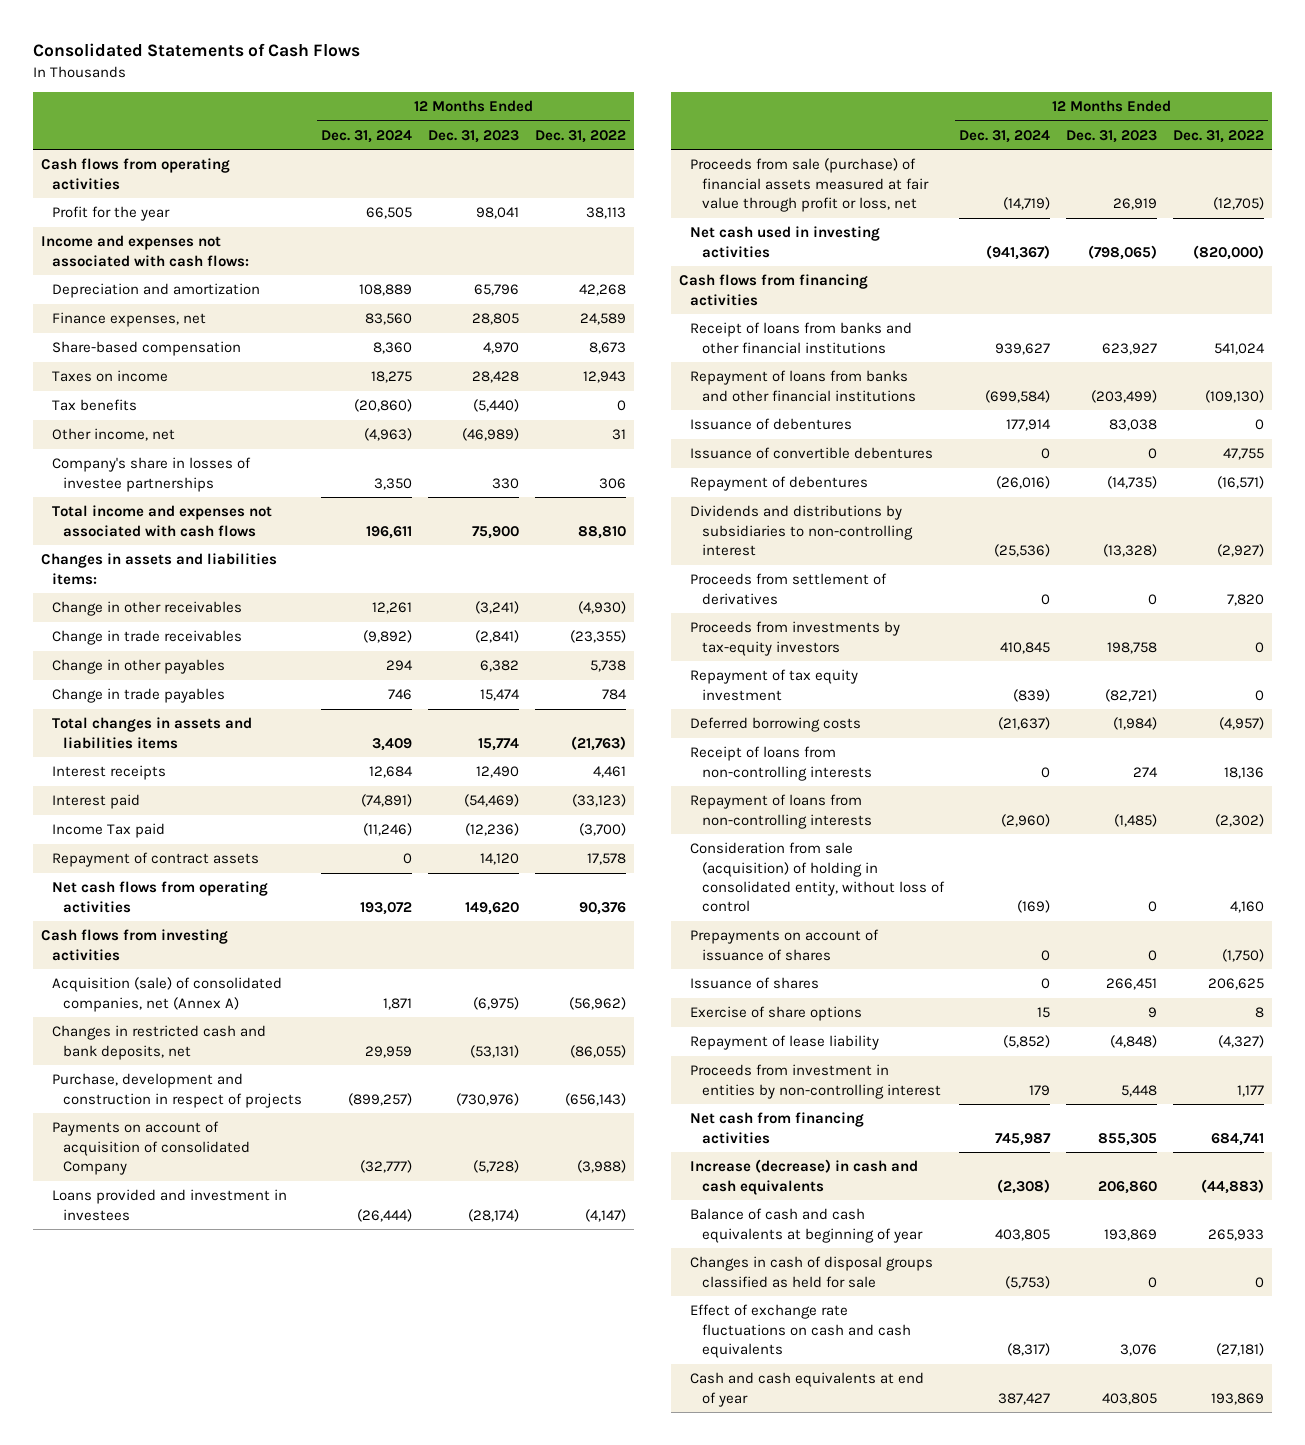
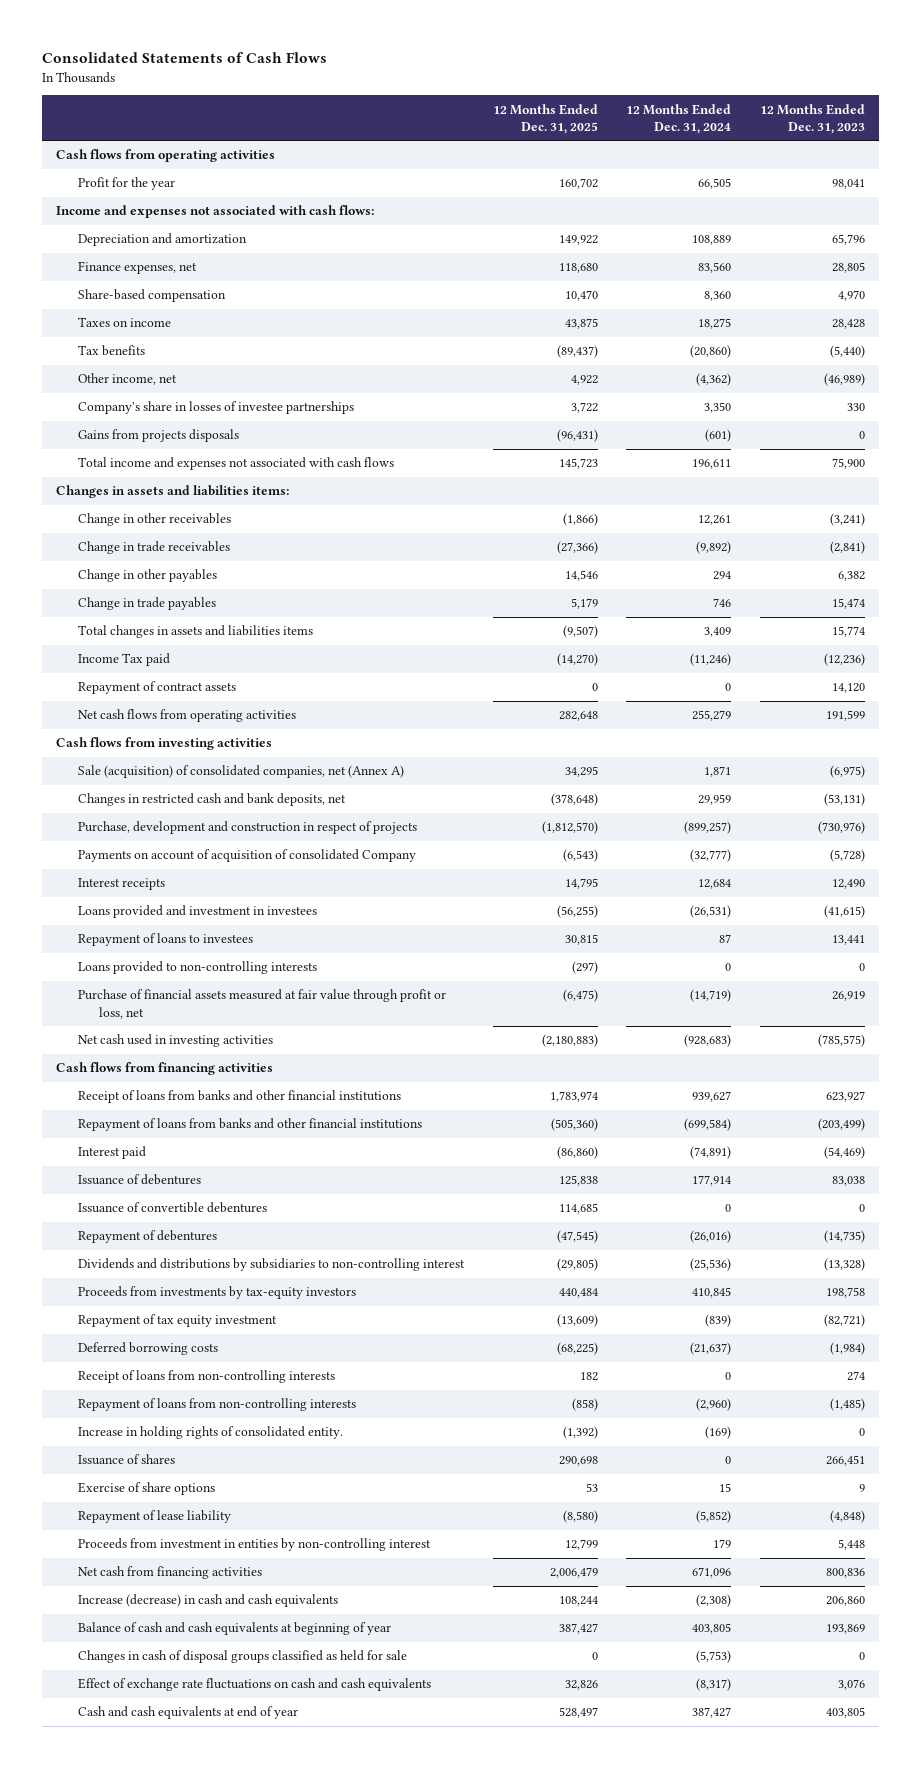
- | 12 Months Ended Dec. 31, 2024 | 12 Months Ended Dec. 31, 2023 | 12 Months Ended Dec. 31, 2022
+ | 12 Months Ended Dec. 31, 2025 | 12 Months Ended Dec. 31, 2024 | 12 Months Ended Dec. 31, 2023
- Other income, net | (4,963) | (46,989) | 31
+ Other income, net | 4,922 | (4,362) | (46,989)
+ Gains from projects disposals | (96,431) | (601) | 0
- Net cash flows from operating activities | 193,072 | 149,620 | 90,376
+ Net cash flows from operating activities | 282,648 | 255,279 | 191,599
- Acquisition (sale) of consolidated companies, net (Annex A) | 1,871 | (6,975) | (56,962)
+ Sale (acquisition) of consolidated companies, net (Annex A) | 34,295 | 1,871 | (6,975)
- Loans provided and investment in investees | (26,444) | (28,174) | (4,147)
- Proceeds from sale (purchase) of financial assets measured at fair value through profit or loss, net | (14,719) | 26,919 | (12,705)
- Net cash used in investing activities | (941,367) | (798,065) | (820,000)
moved down: Interest receipts | 14,795 | 12,684 | 12,490
+ Loans provided and investment in investees | (56,255) | (26,531) | (41,615)
+ Repayment of loans to investees | 30,815 | 87 | 13,441
+ Loans provided to non-controlling interests | (297) | 0 | 0
+ Purchase of financial assets measured at fair value through profit or loss, net | (6,475) | (14,719) | 26,919
+ Net cash used in investing activities | (2,180,883) | (928,683) | (785,575)
moved down: Interest paid | (86,860) | (74,891) | (54,469)
- Proceeds from settlement of derivatives | 0 | 0 | 7,820
- Consideration from sale (acquisition) of holding in consolidated entity, without loss of control | (169) | 0 | 4,160
- Prepayments on account of issuance of shares | 0 | 0 | (1,750)
+ Increase in holding rights of consolidated entity. | (1,392) | (169) | 0
- Net cash from financing activities | 745,987 | 855,305 | 684,741
+ Net cash from financing activities | 2,006,479 | 671,096 | 800,836

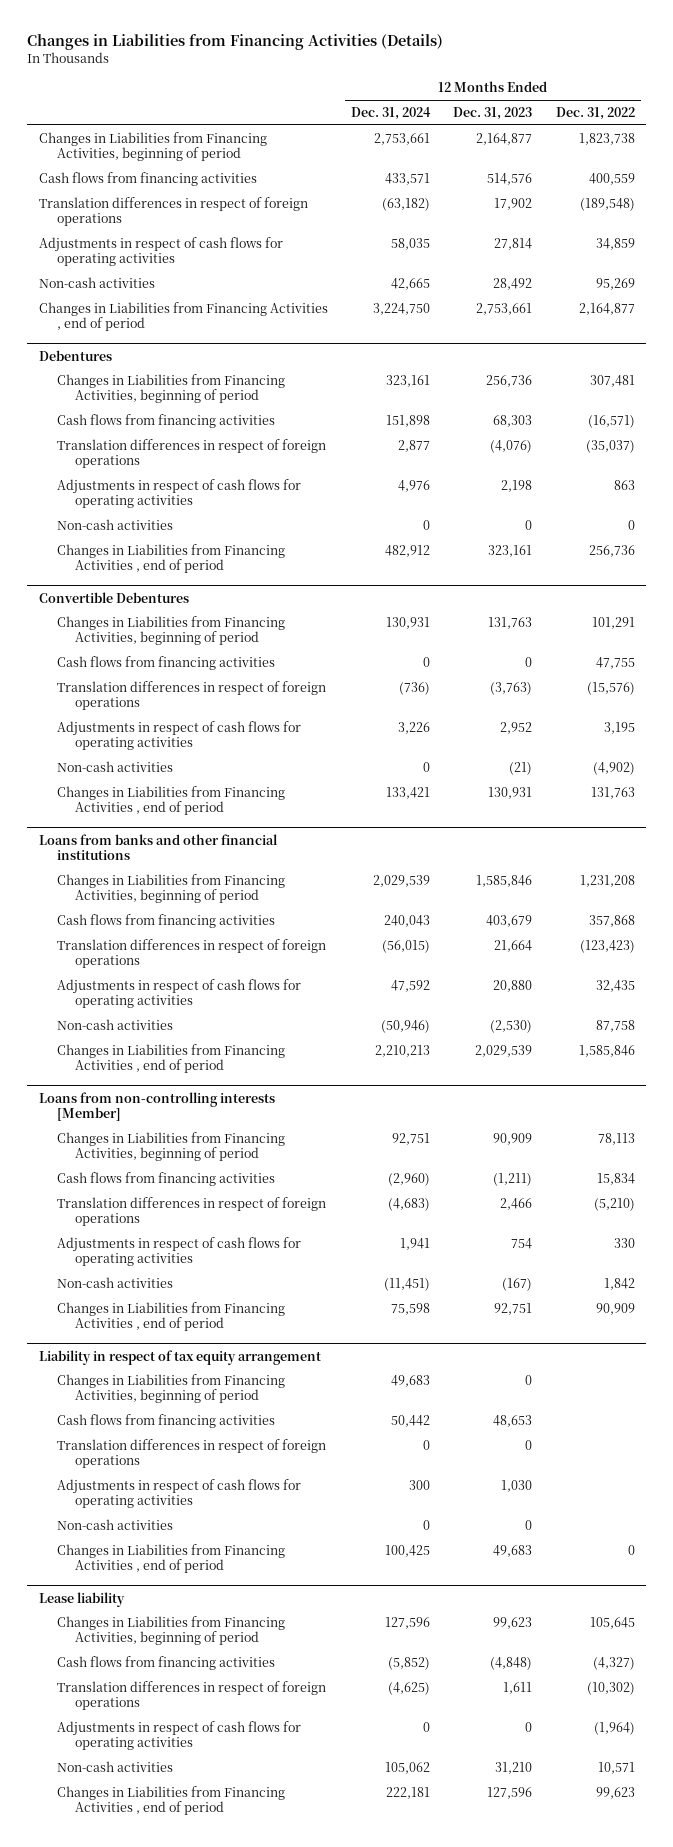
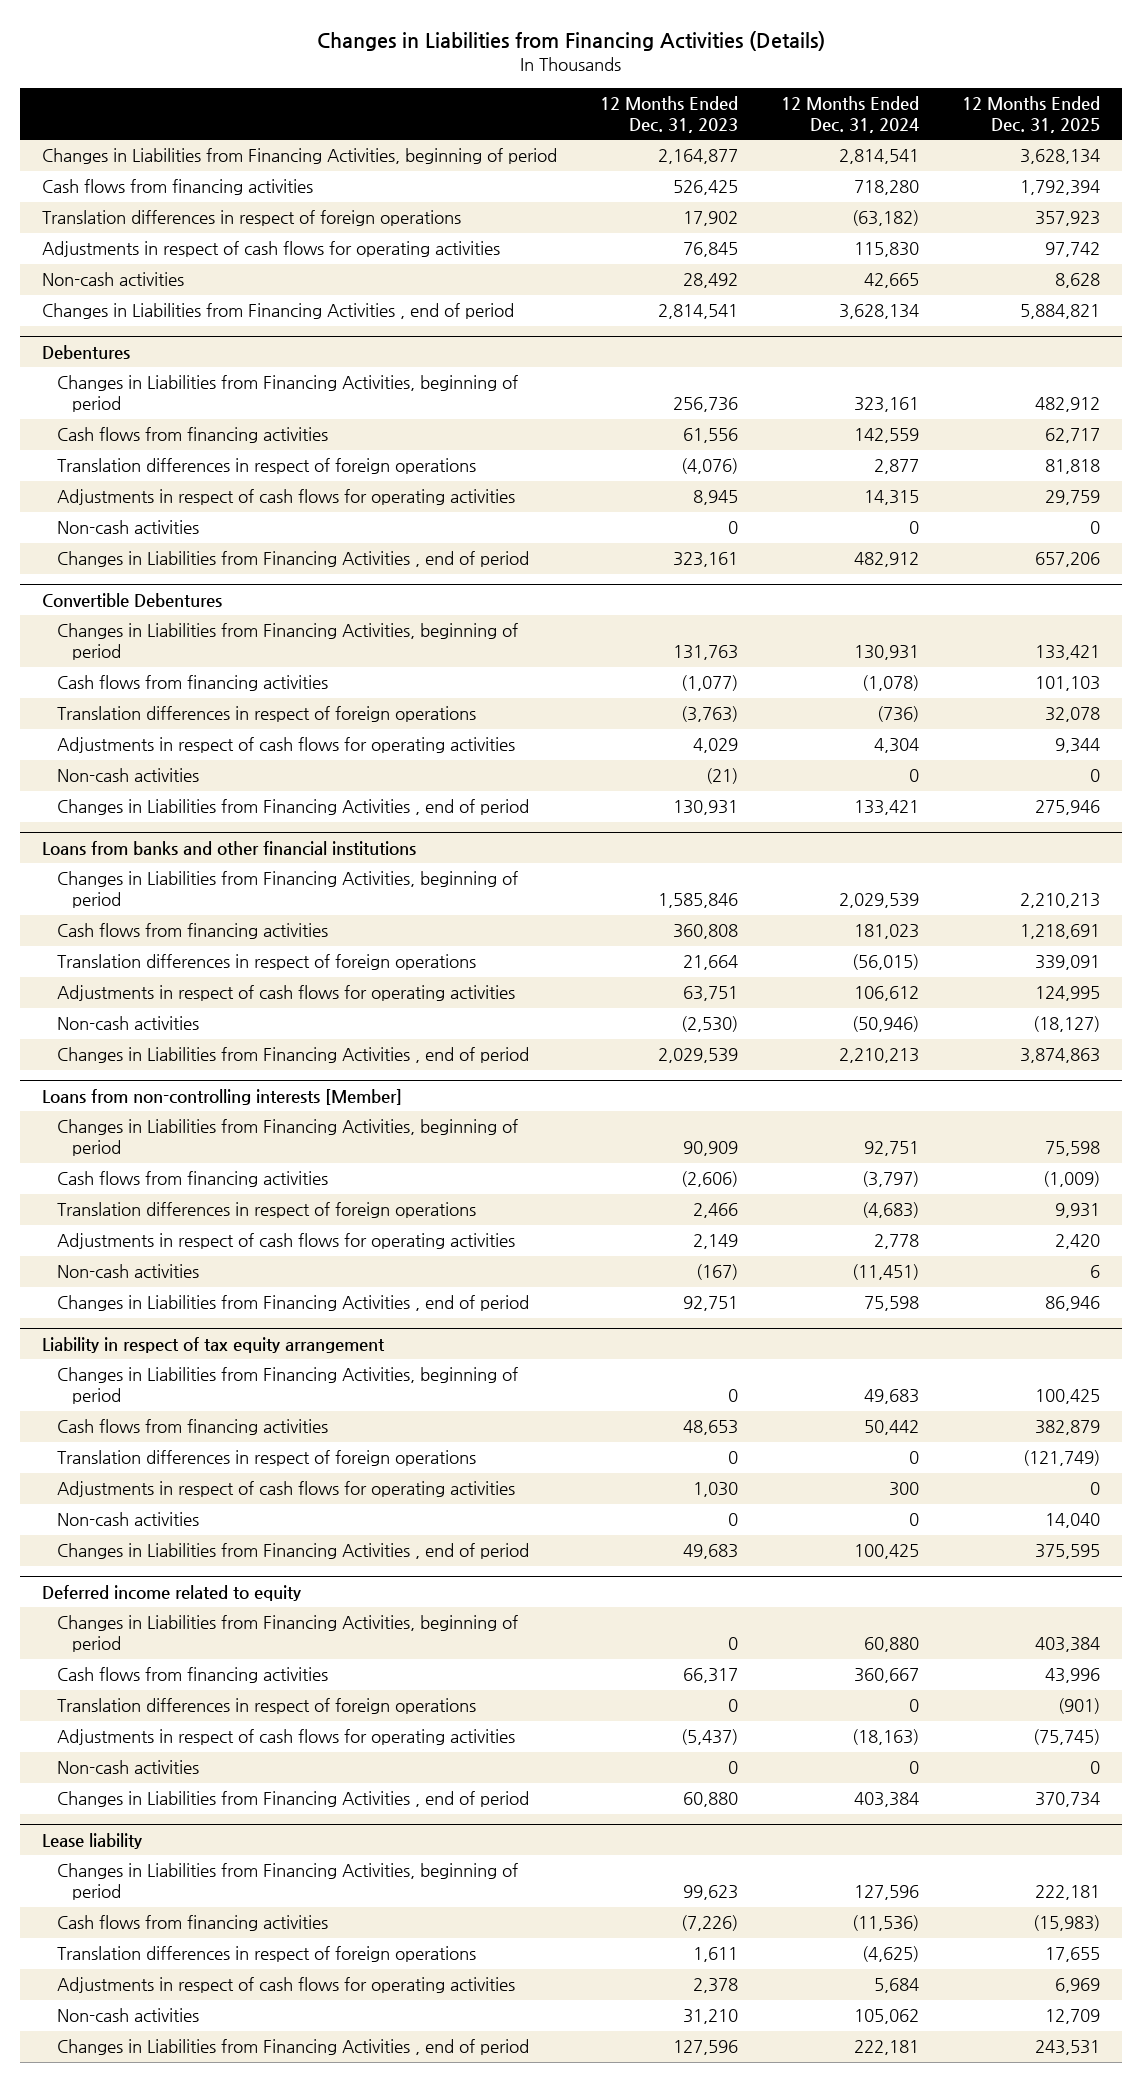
- | 12 Months Ended Dec. 31, 2024 | 12 Months Ended Dec. 31, 2023 | 12 Months Ended Dec. 31, 2022
+ | 12 Months Ended Dec. 31, 2023 | 12 Months Ended Dec. 31, 2024 | 12 Months Ended Dec. 31, 2025
- Changes in Liabilities from Financing Activities, beginning of period | 2,753,661 | 2,164,877 | 1,823,738
- Cash flows from financing activities | 433,571 | 514,576 | 400,559
+ Changes in Liabilities from Financing Activities, beginning of period | 2,164,877 | 2,814,541 | 3,628,134
+ Cash flows from financing activities | 526,425 | 718,280 | 1,792,394
- Adjustments in respect of cash flows for operating activities | 58,035 | 27,814 | 34,859
+ Adjustments in respect of cash flows for operating activities | 76,845 | 115,830 | 97,742
- Changes in Liabilities from Financing Activities , end of period | 3,224,750 | 2,753,661 | 2,164,877
+ Changes in Liabilities from Financing Activities , end of period | 2,814,541 | 3,628,134 | 5,884,821
@ Debentures
- Cash flows from financing activities | 151,898 | 68,303 | (16,571)
+ Cash flows from financing activities | 61,556 | 142,559 | 62,717
- Adjustments in respect of cash flows for operating activities | 4,976 | 2,198 | 863
+ Adjustments in respect of cash flows for operating activities | 8,945 | 14,315 | 29,759
@ Convertible Debentures
- Cash flows from financing activities | 0 | 0 | 47,755
+ Cash flows from financing activities | (1,077) | (1,078) | 101,103
- Adjustments in respect of cash flows for operating activities | 3,226 | 2,952 | 3,195
+ Adjustments in respect of cash flows for operating activities | 4,029 | 4,304 | 9,344
@ Loans from banks and other financial institutions
- Cash flows from financing activities | 240,043 | 403,679 | 357,868
+ Cash flows from financing activities | 360,808 | 181,023 | 1,218,691
- Adjustments in respect of cash flows for operating activities | 47,592 | 20,880 | 32,435
+ Adjustments in respect of cash flows for operating activities | 63,751 | 106,612 | 124,995
@ Loans from non-controlling interests [Member]
- Cash flows from financing activities | (2,960) | (1,211) | 15,834
+ Cash flows from financing activities | (2,606) | (3,797) | (1,009)
- Adjustments in respect of cash flows for operating activities | 1,941 | 754 | 330
+ Adjustments in respect of cash flows for operating activities | 2,149 | 2,778 | 2,420
+ Deferred income related to equity
+ Changes in Liabilities from Financing Activities, beginning of period | 0 | 60,880 | 403,384
+ Cash flows from financing activities | 66,317 | 360,667 | 43,996
+ Translation differences in respect of foreign operations | 0 | 0 | (901)
+ Adjustments in respect of cash flows for operating activities | (5,437) | (18,163) | (75,745)
+ Non-cash activities | 0 | 0 | 0
+ Changes in Liabilities from Financing Activities , end of period | 60,880 | 403,384 | 370,734
@ Lease liability
- Cash flows from financing activities | (5,852) | (4,848) | (4,327)
+ Cash flows from financing activities | (7,226) | (11,536) | (15,983)
- Adjustments in respect of cash flows for operating activities | 0 | 0 | (1,964)
+ Adjustments in respect of cash flows for operating activities | 2,378 | 5,684 | 6,969

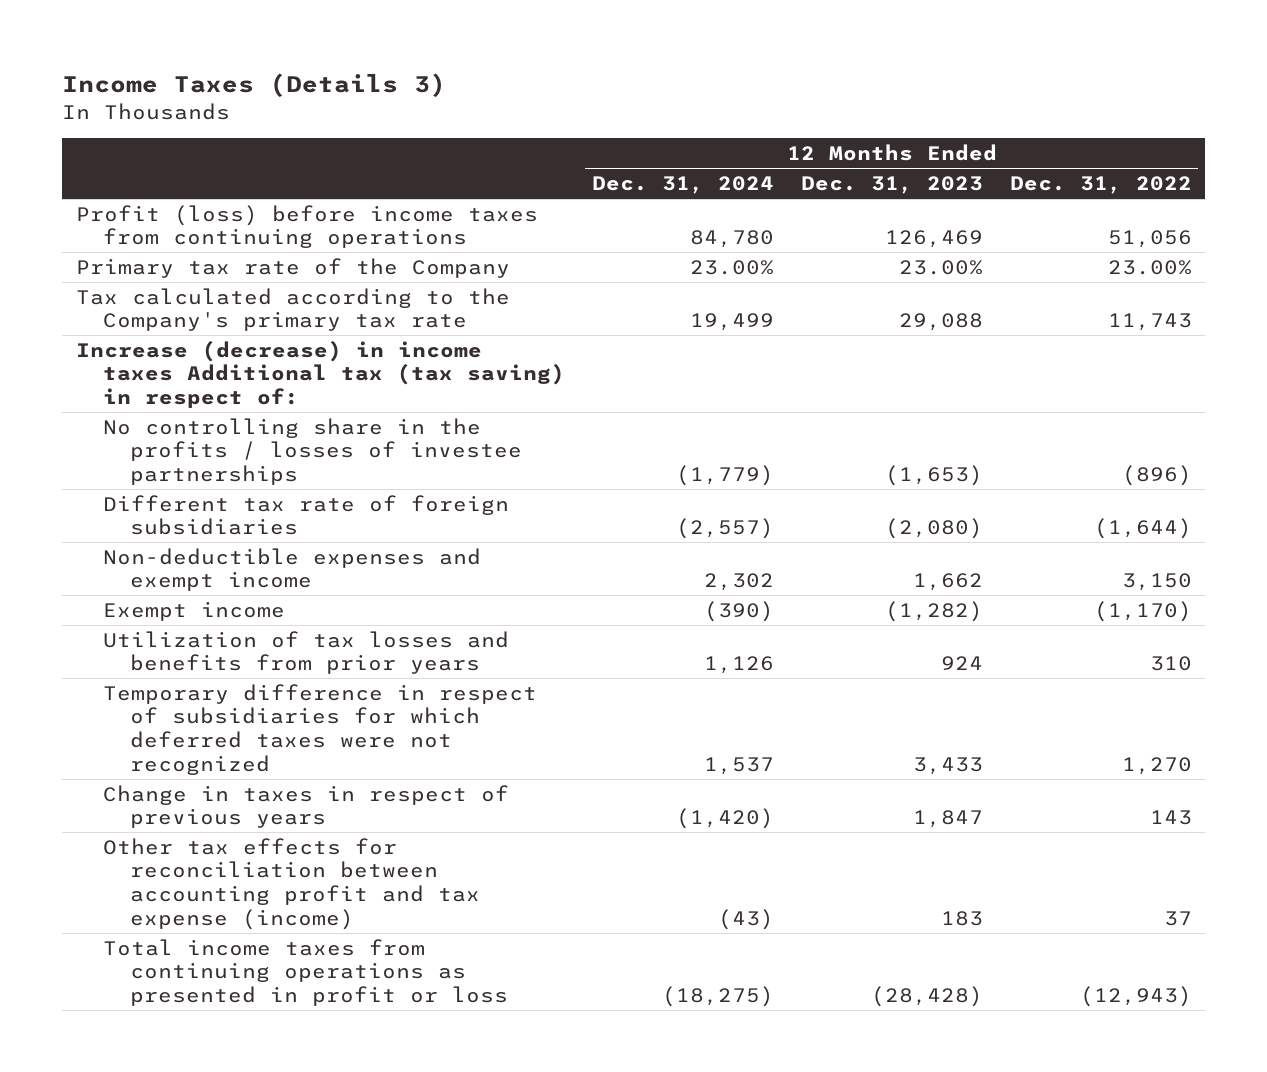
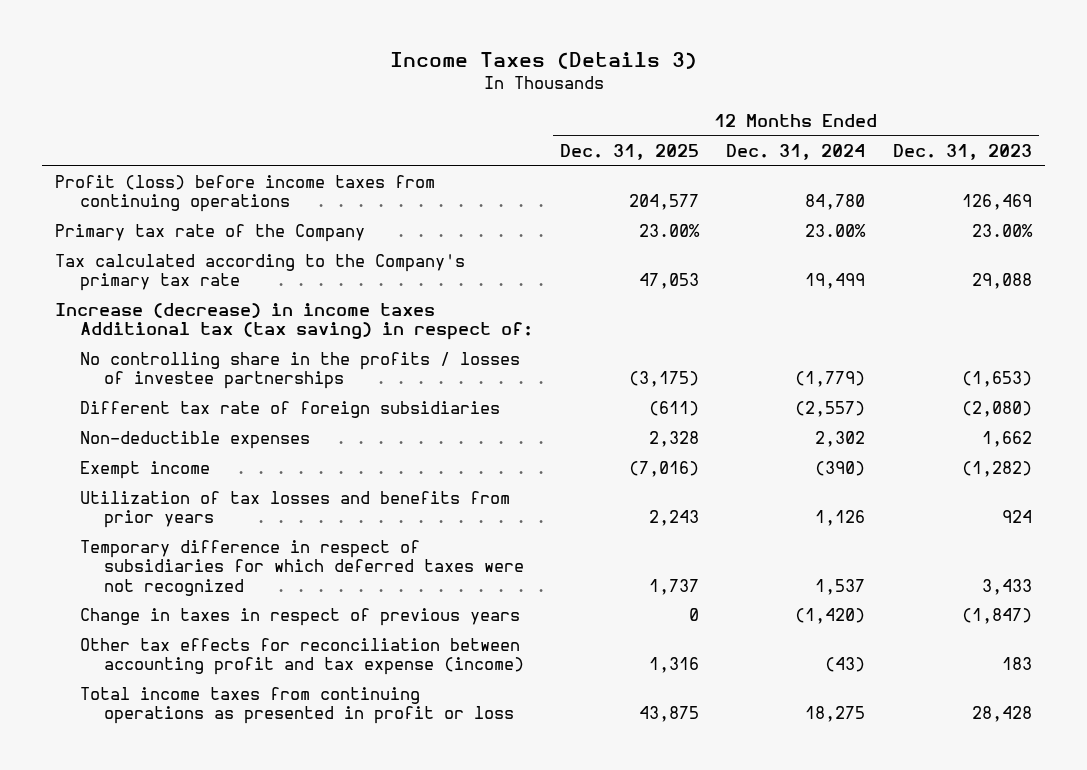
- | 12 Months Ended Dec. 31, 2024 | 12 Months Ended Dec. 31, 2023 | 12 Months Ended Dec. 31, 2022
+ | 12 Months Ended Dec. 31, 2025 | 12 Months Ended Dec. 31, 2024 | 12 Months Ended Dec. 31, 2023
- Non-deductible expenses and exempt income | 2,302 | 1,662 | 3,150
+ Non-deductible expenses | 2,328 | 2,302 | 1,662
- Change in taxes in respect of previous years | (1,420) | 1,847 | 143
+ Change in taxes in respect of previous years | 0 | (1,420) | (1,847)
- Total income taxes from continuing operations as presented in profit or loss | (18,275) | (28,428) | (12,943)
+ Total income taxes from continuing operations as presented in profit or loss | 43,875 | 18,275 | 28,428

